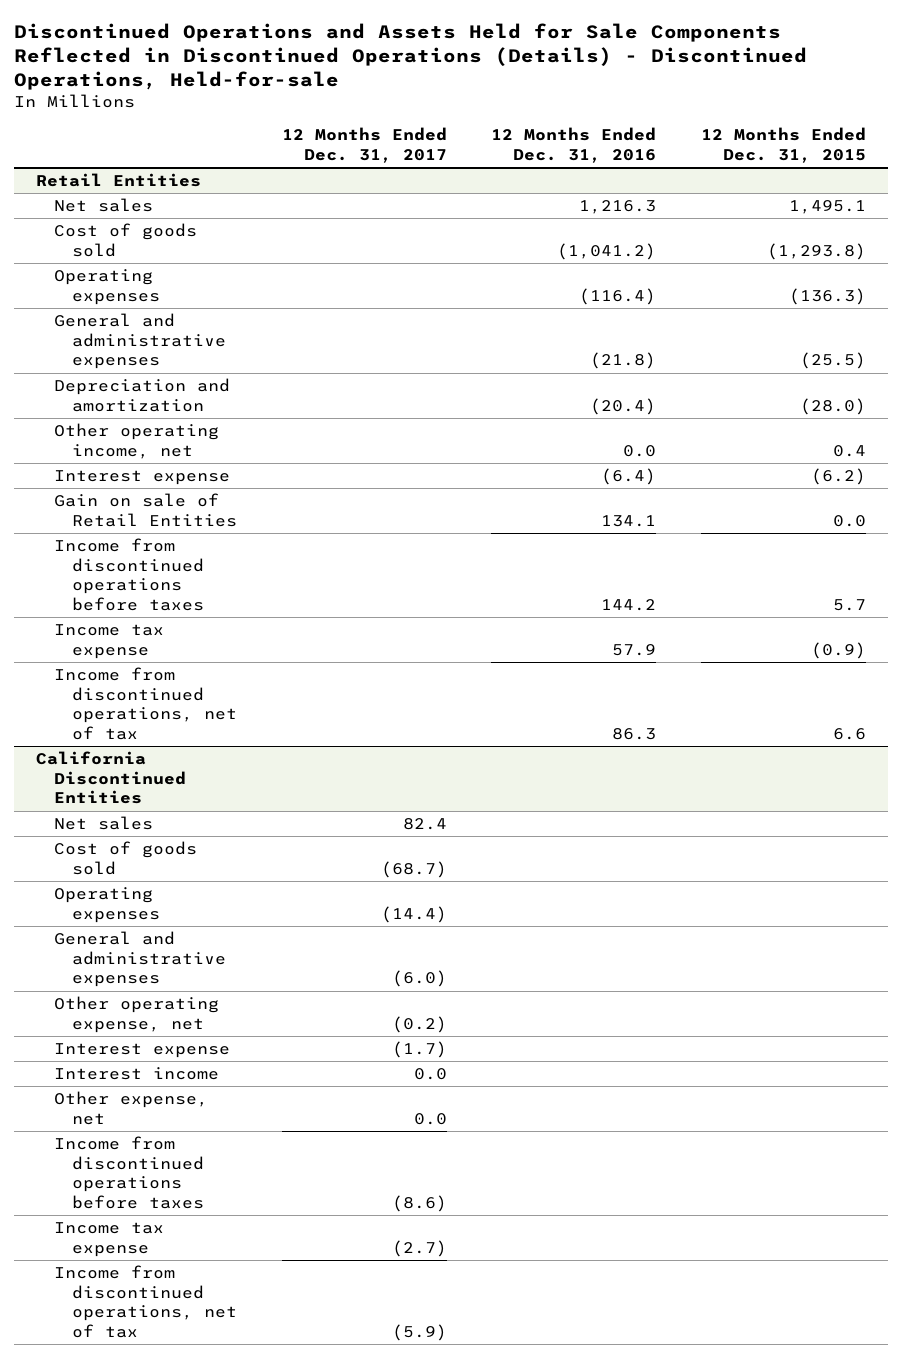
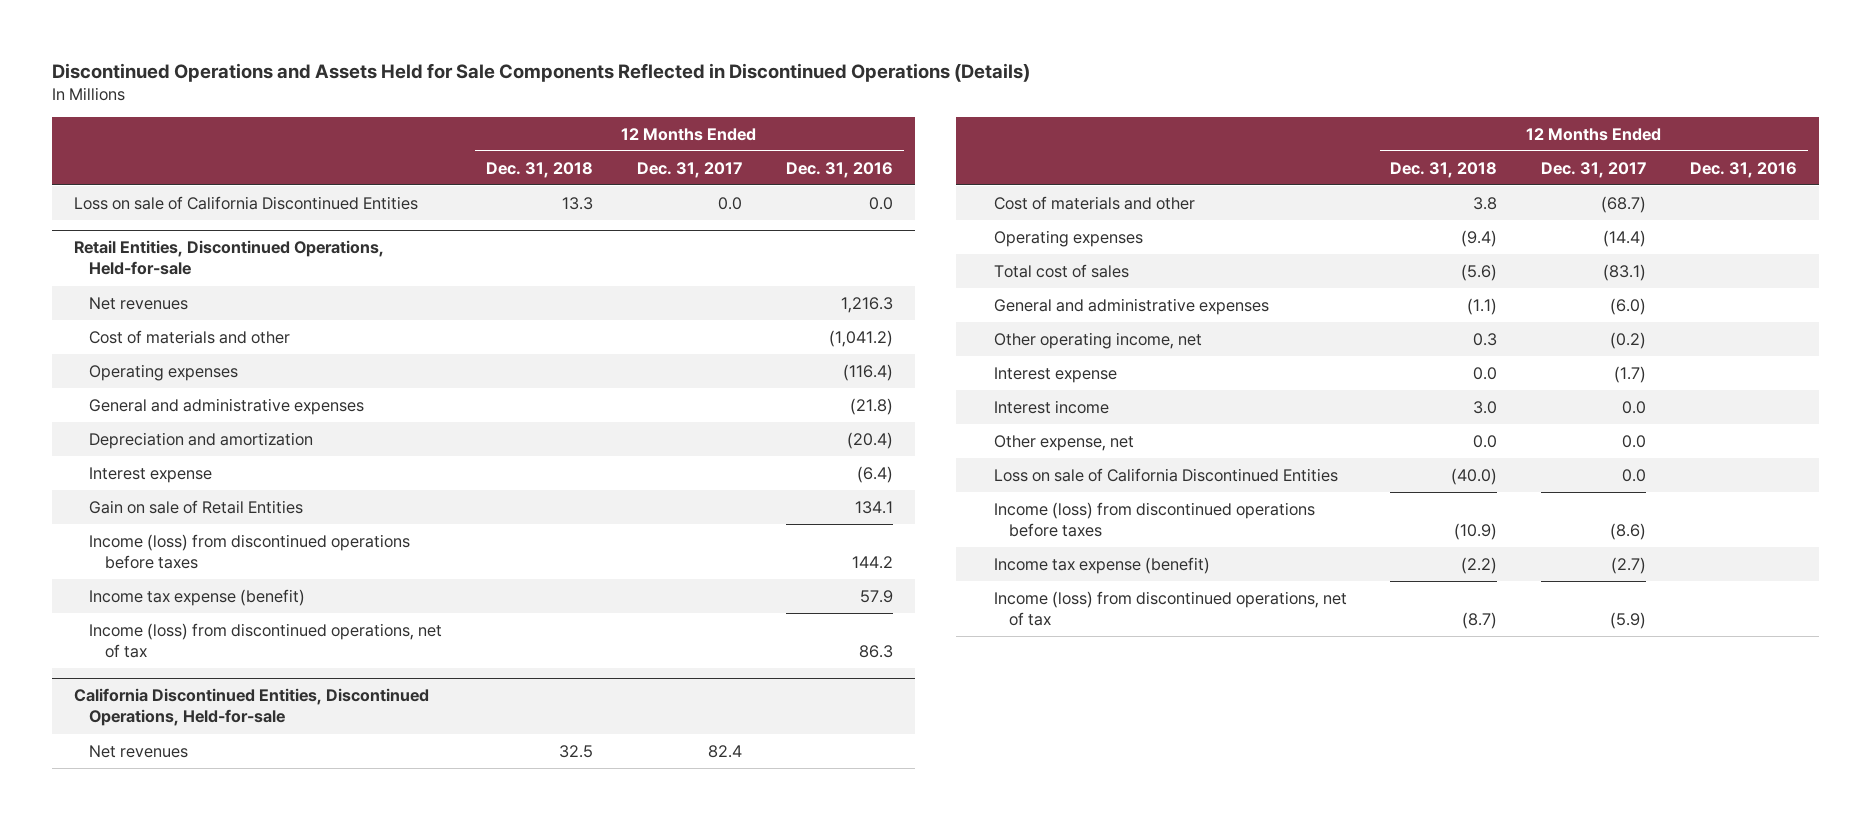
- Discontinued Operations and Assets Held for Sale Components Reflected in Discontinued Operations (Details) - Discontinued Operations, Held-for-sale
+ Discontinued Operations and Assets Held for Sale Components Reflected in Discontinued Operations (Details)
- | 12 Months Ended Dec. 31, 2017 | 12 Months Ended Dec. 31, 2016 | 12 Months Ended Dec. 31, 2015
+ | 12 Months Ended Dec. 31, 2018 | 12 Months Ended Dec. 31, 2017 | 12 Months Ended Dec. 31, 2016
- Retail Entities
- Net sales | | 1,216.3 | 1,495.1
- Cost of goods sold | | (1,041.2) | (1,293.8)
+ Loss on sale of California Discontinued Entities | 13.3 | 0.0 | 0.0
+ Retail Entities, Discontinued Operations, Held-for-sale
+ Net revenues | | | 1,216.3
+ Cost of materials and other | | | (1,041.2)
- Other operating income, net | | 0.0 | 0.4
- Income from discontinued operations before taxes | | 144.2 | 5.7
- Income tax expense | | 57.9 | (0.9)
- Income from discontinued operations, net of tax | | 86.3 | 6.6
- California Discontinued Entities
- Net sales | 82.4 | |
- Cost of goods sold | (68.7) | |
+ Income (loss) from discontinued operations before taxes | | | 144.2
+ Income tax expense (benefit) | | | 57.9
+ Income (loss) from discontinued operations, net of tax | | | 86.3
+ California Discontinued Entities, Discontinued Operations, Held-for-sale
+ Net revenues | 32.5 | 82.4 |
+ Cost of materials and other | 3.8 | (68.7) |
+ Total cost of sales | (5.6) | (83.1) |
- Other operating expense, net | (0.2) | |
+ Other operating income, net | 0.3 | (0.2) |
- Income from discontinued operations before taxes | (8.6) | |
- Income tax expense | (2.7) | |
- Income from discontinued operations, net of tax | (5.9) | |
+ Loss on sale of California Discontinued Entities | (40.0) | 0.0 |
+ Income (loss) from discontinued operations before taxes | (10.9) | (8.6) |
+ Income tax expense (benefit) | (2.2) | (2.7) |
+ Income (loss) from discontinued operations, net of tax | (8.7) | (5.9) |

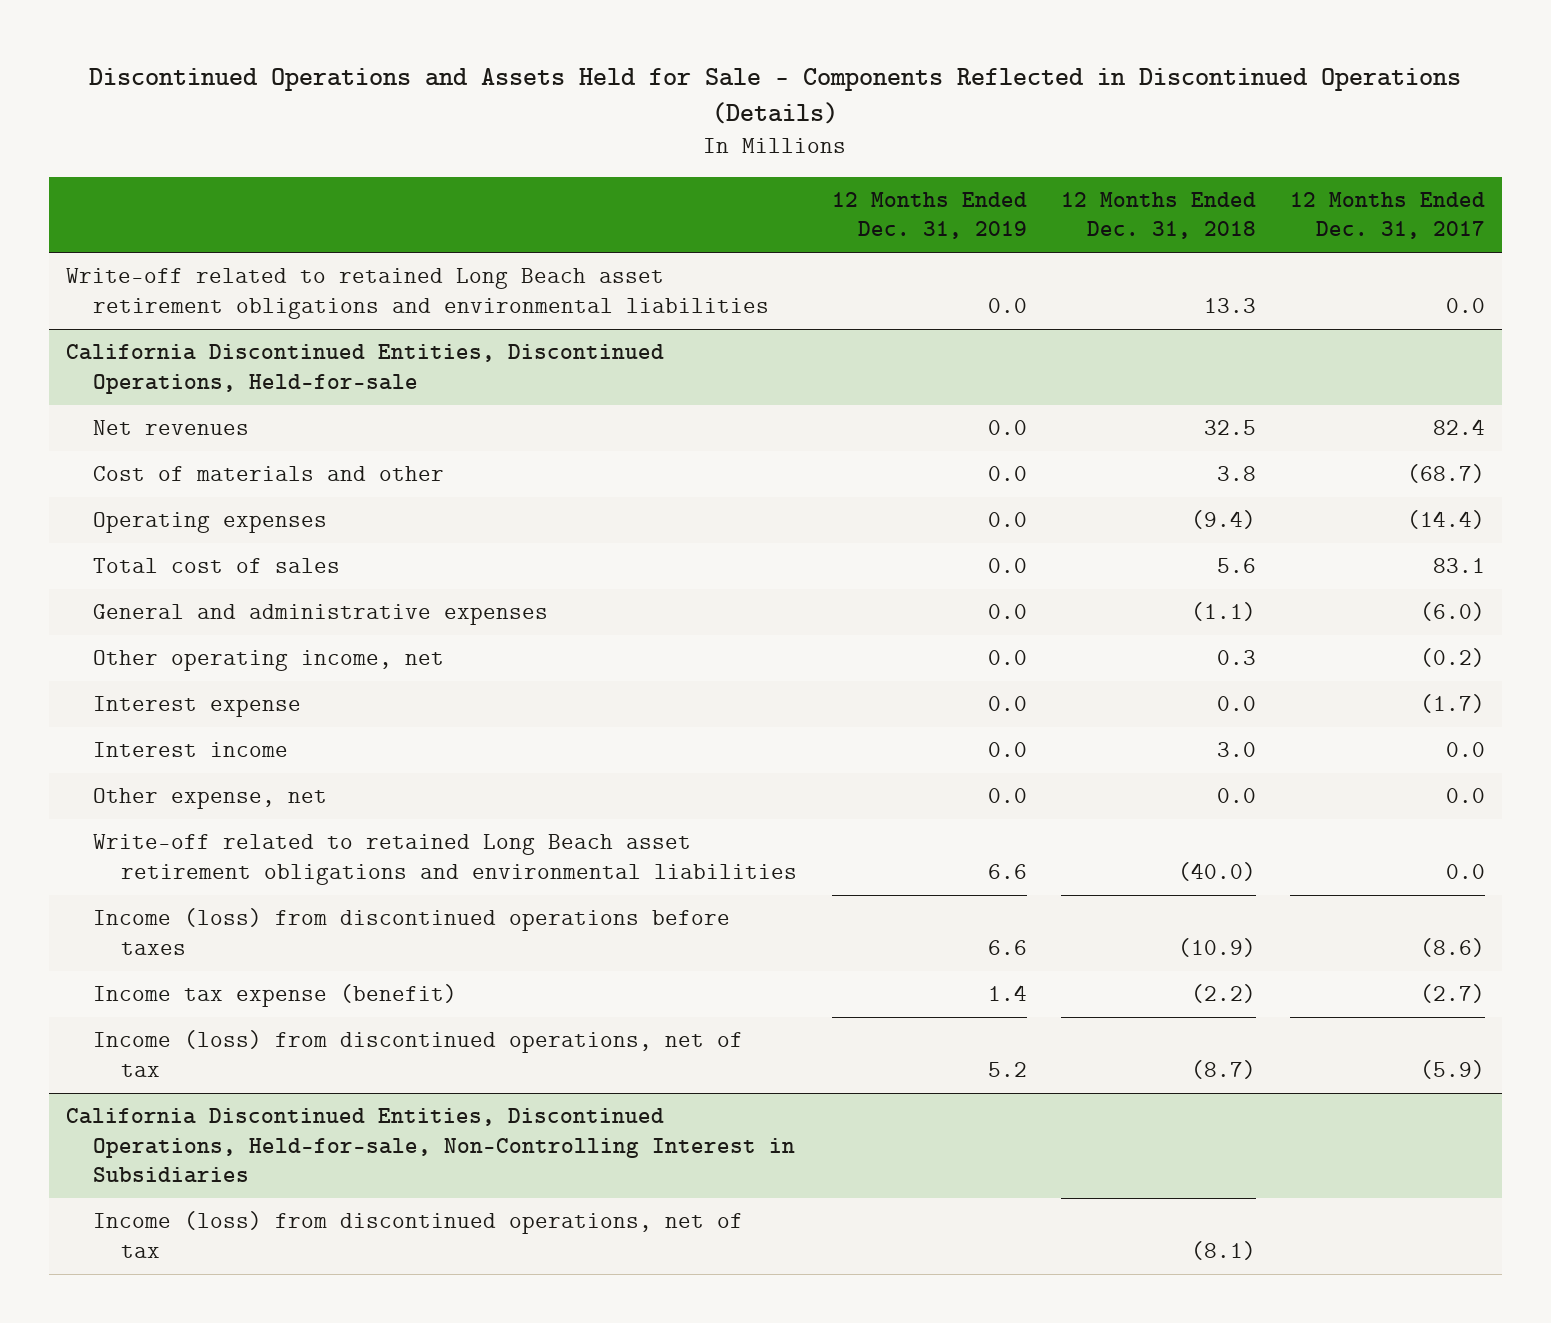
- Discontinued Operations and Assets Held for Sale Components Reflected in Discontinued Operations (Details)
+ Discontinued Operations and Assets Held for Sale - Components Reflected in Discontinued Operations (Details)
- | 12 Months Ended Dec. 31, 2018 | 12 Months Ended Dec. 31, 2017 | 12 Months Ended Dec. 31, 2016
+ | 12 Months Ended Dec. 31, 2019 | 12 Months Ended Dec. 31, 2018 | 12 Months Ended Dec. 31, 2017
- Loss on sale of California Discontinued Entities | 13.3 | 0.0 | 0.0
- Retail Entities, Discontinued Operations, Held-for-sale
- Net revenues | | | 1,216.3
- Cost of materials and other | | | (1,041.2)
- Operating expenses | | | (116.4)
- General and administrative expenses | | | (21.8)
- Depreciation and amortization | | | (20.4)
- Interest expense | | | (6.4)
- Gain on sale of Retail Entities | | | 134.1
- Income (loss) from discontinued operations before taxes | | | 144.2
- Income tax expense (benefit) | | | 57.9
- Income (loss) from discontinued operations, net of tax | | | 86.3
+ Write-off related to retained Long Beach asset retirement obligations and environmental liabilities | 0.0 | 13.3 | 0.0
@ California Discontinued Entities, Discontinued Operations, Held-for-sale
- Total cost of sales | (5.6) | (83.1) |
+ Total cost of sales | 0.0 | 5.6 | 83.1
- Loss on sale of California Discontinued Entities | (40.0) | 0.0 |
+ Write-off related to retained Long Beach asset retirement obligations and environmental liabilities | 6.6 | (40.0) | 0.0
+ California Discontinued Entities, Discontinued Operations, Held-for-sale, Non-Controlling Interest in Subsidiaries
+ Income (loss) from discontinued operations, net of tax | | (8.1) |

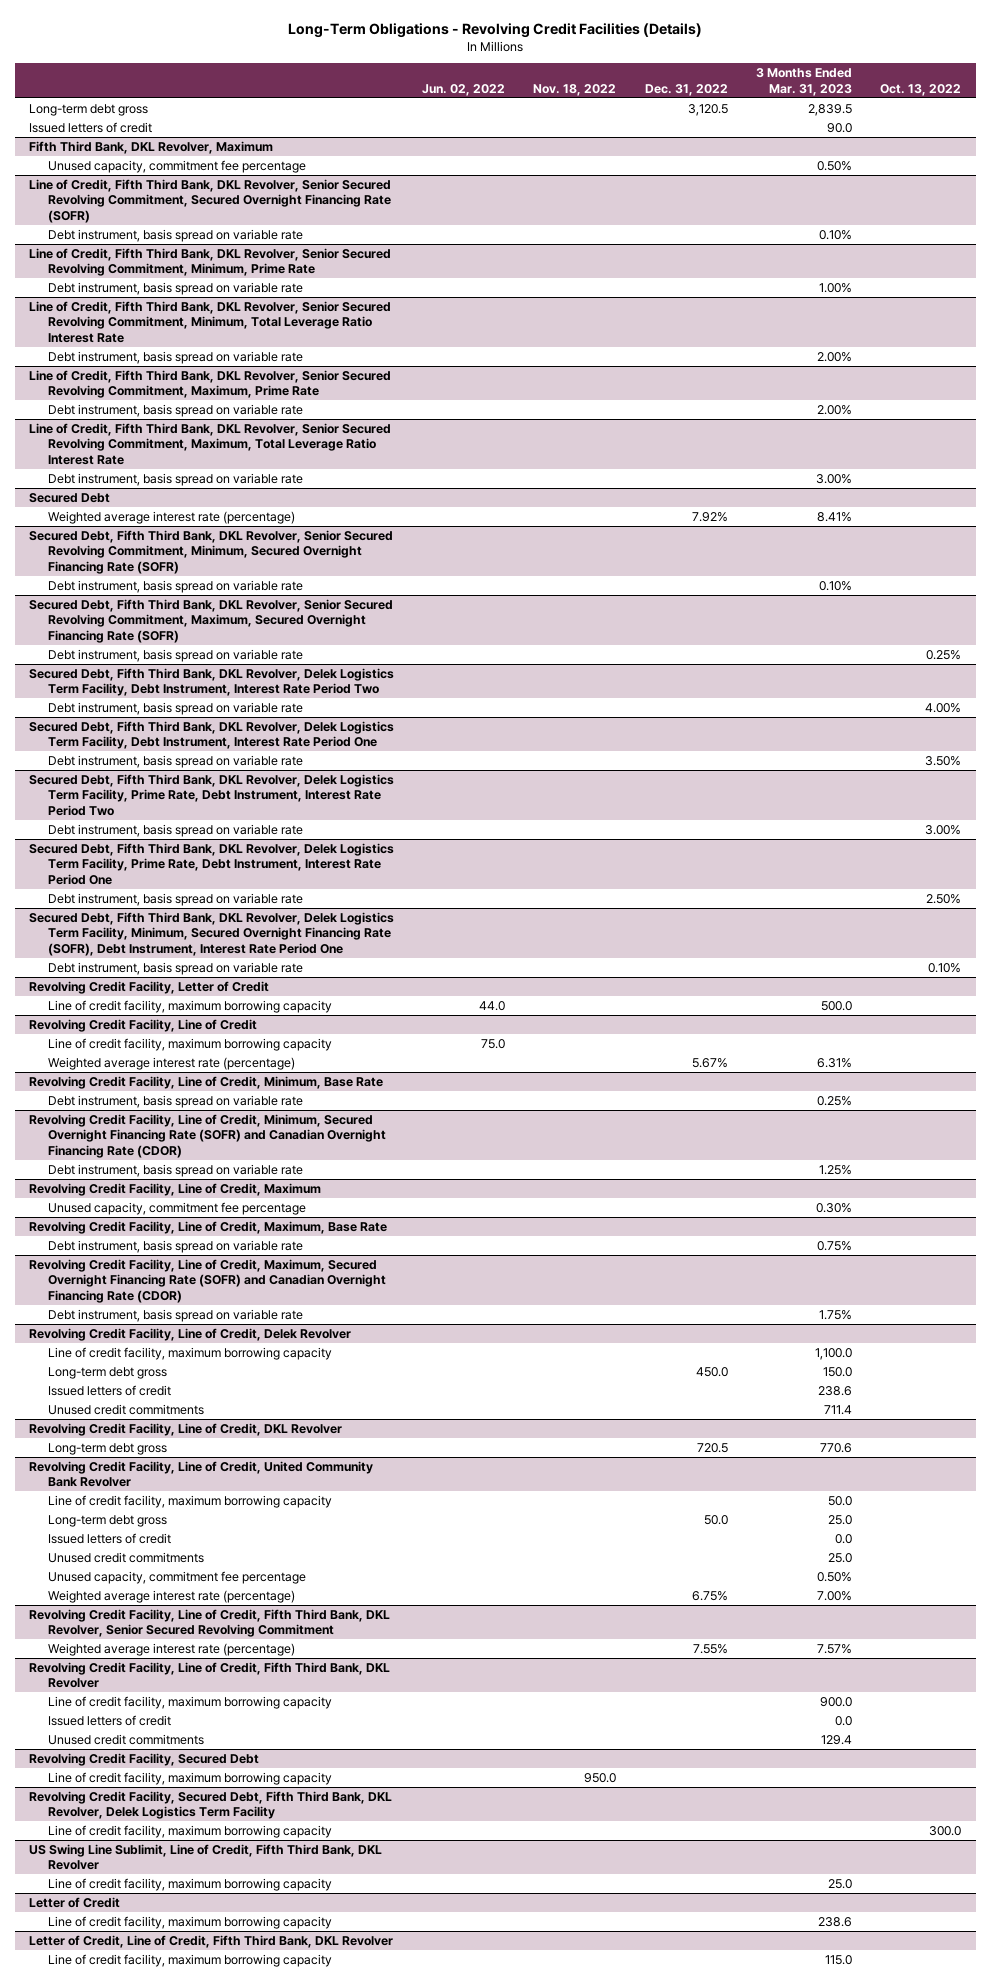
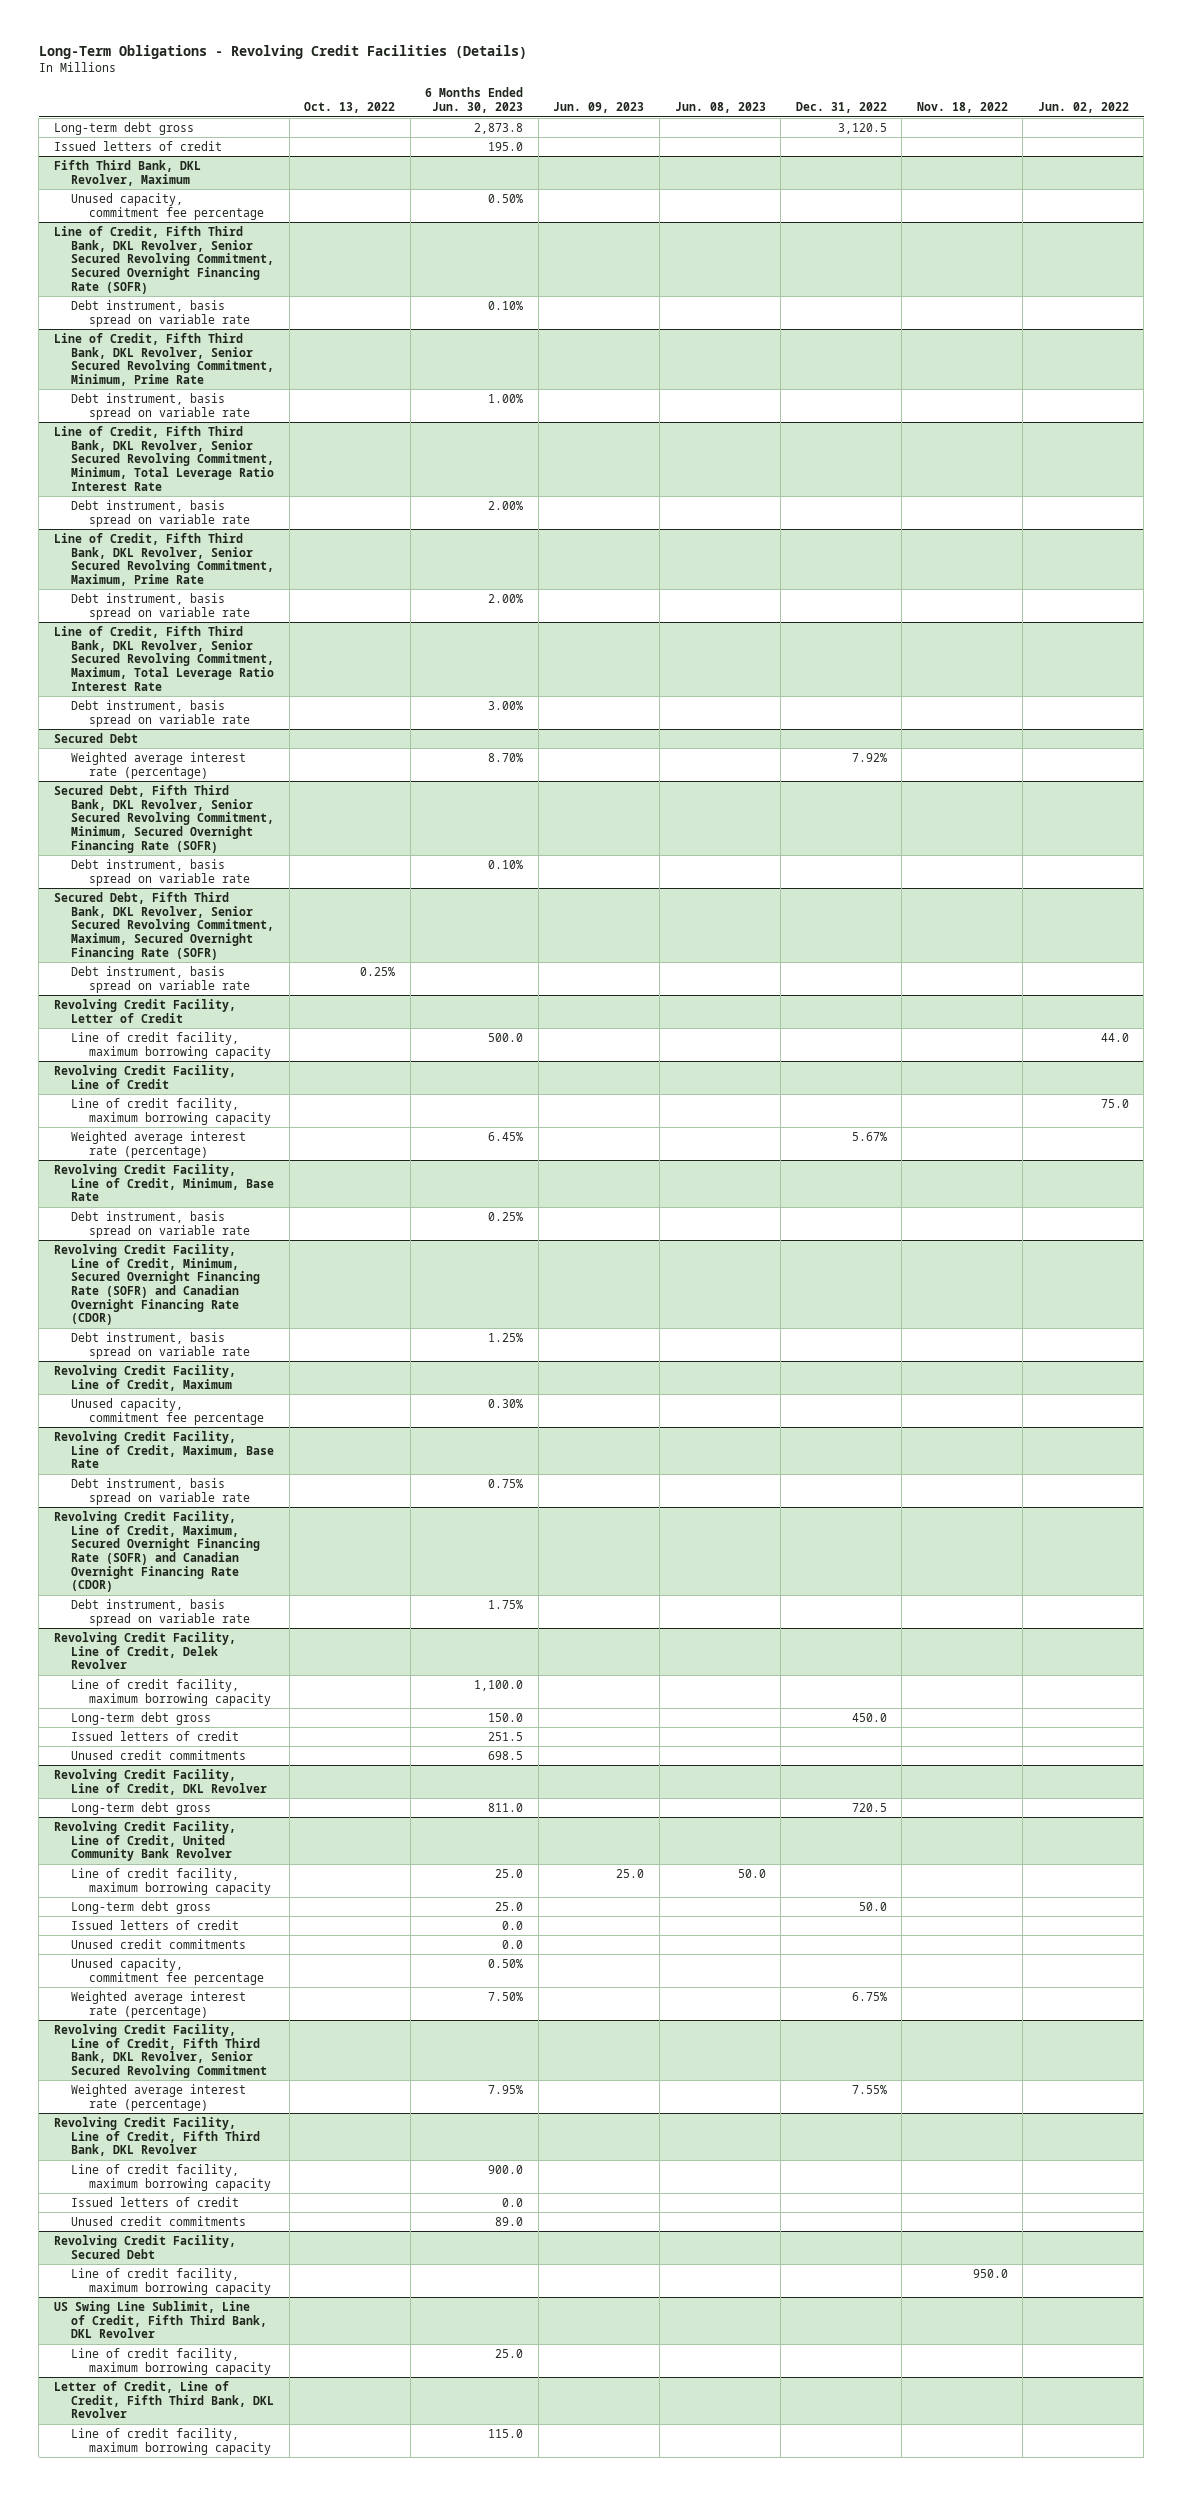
- | Jun. 02, 2022 | Nov. 18, 2022 | Dec. 31, 2022 | 3 Months Ended Mar. 31, 2023 | Oct. 13, 2022
+ | Oct. 13, 2022 | 6 Months Ended Jun. 30, 2023 | Jun. 09, 2023 | Jun. 08, 2023 | Dec. 31, 2022 | Nov. 18, 2022 | Jun. 02, 2022
- Secured Debt, Fifth Third Bank, DKL Revolver, Delek Logistics Term Facility, Debt Instrument, Interest Rate Period Two
- Debt instrument, basis spread on variable rate | | | | | 4.00%
- Secured Debt, Fifth Third Bank, DKL Revolver, Delek Logistics Term Facility, Debt Instrument, Interest Rate Period One
- Debt instrument, basis spread on variable rate | | | | | 3.50%
- Secured Debt, Fifth Third Bank, DKL Revolver, Delek Logistics Term Facility, Prime Rate, Debt Instrument, Interest Rate Period Two
- Debt instrument, basis spread on variable rate | | | | | 3.00%
- Secured Debt, Fifth Third Bank, DKL Revolver, Delek Logistics Term Facility, Prime Rate, Debt Instrument, Interest Rate Period One
- Debt instrument, basis spread on variable rate | | | | | 2.50%
- Secured Debt, Fifth Third Bank, DKL Revolver, Delek Logistics Term Facility, Minimum, Secured Overnight Financing Rate (SOFR), Debt Instrument, Interest Rate Period One
- Debt instrument, basis spread on variable rate | | | | | 0.10%
- Revolving Credit Facility, Secured Debt, Fifth Third Bank, DKL Revolver, Delek Logistics Term Facility
- Line of credit facility, maximum borrowing capacity | | | | | 300.0
- Letter of Credit
- Line of credit facility, maximum borrowing capacity | | | | 238.6 |

